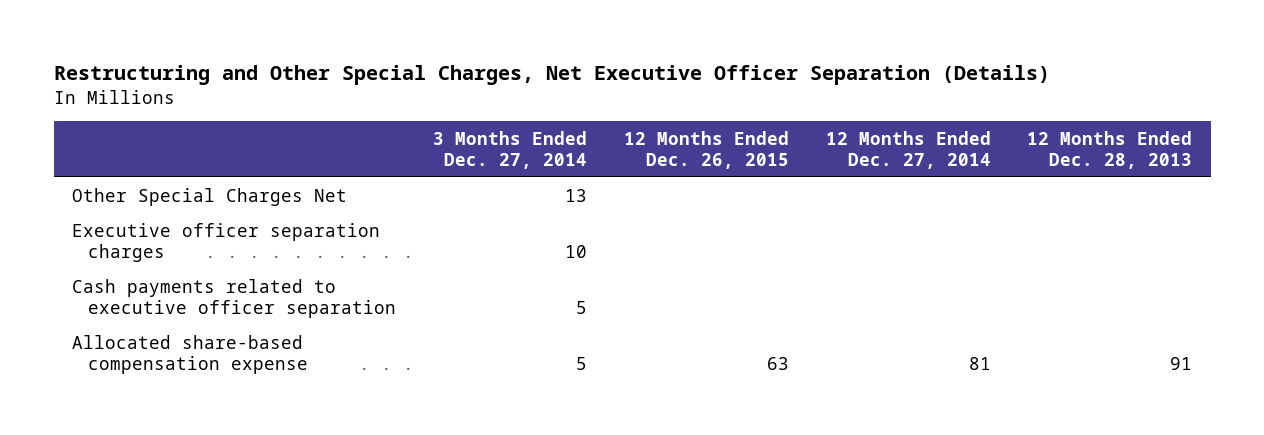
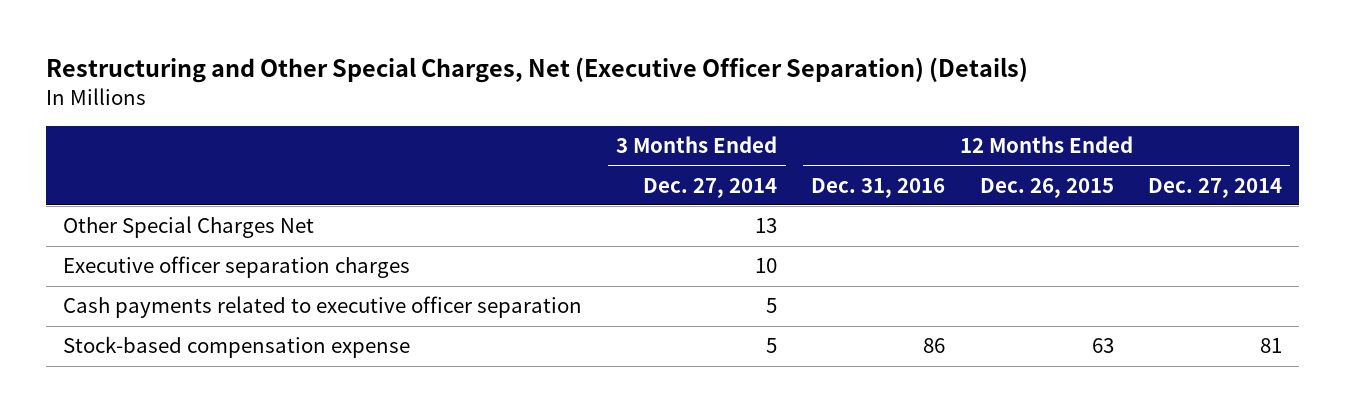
- Restructuring and Other Special Charges, Net Executive Officer Separation (Details)
+ Restructuring and Other Special Charges, Net (Executive Officer Separation) (Details)
- | 3 Months Ended Dec. 27, 2014 | 12 Months Ended Dec. 26, 2015 | 12 Months Ended Dec. 27, 2014 | 12 Months Ended Dec. 28, 2013
+ | 3 Months Ended Dec. 27, 2014 | 12 Months Ended Dec. 31, 2016 | 12 Months Ended Dec. 26, 2015 | 12 Months Ended Dec. 27, 2014
- Allocated share-based compensation expense | 5 | 63 | 81 | 91
+ Stock-based compensation expense | 5 | 86 | 63 | 81

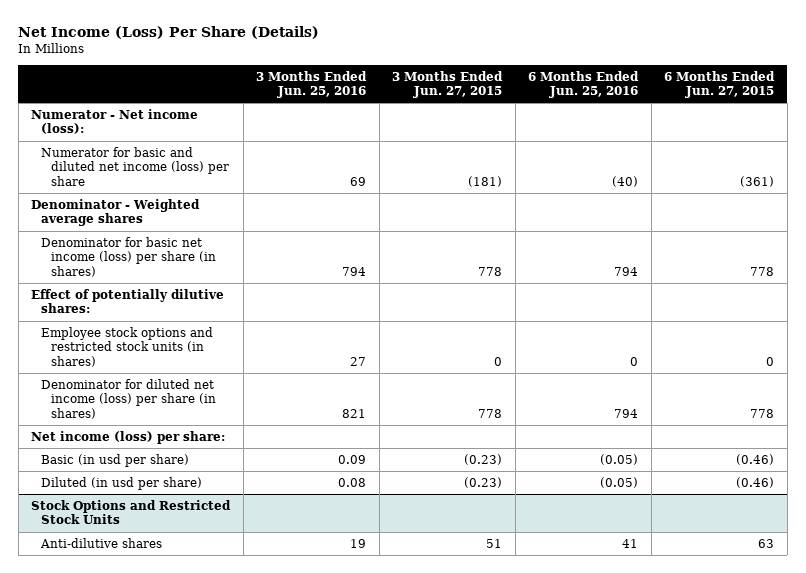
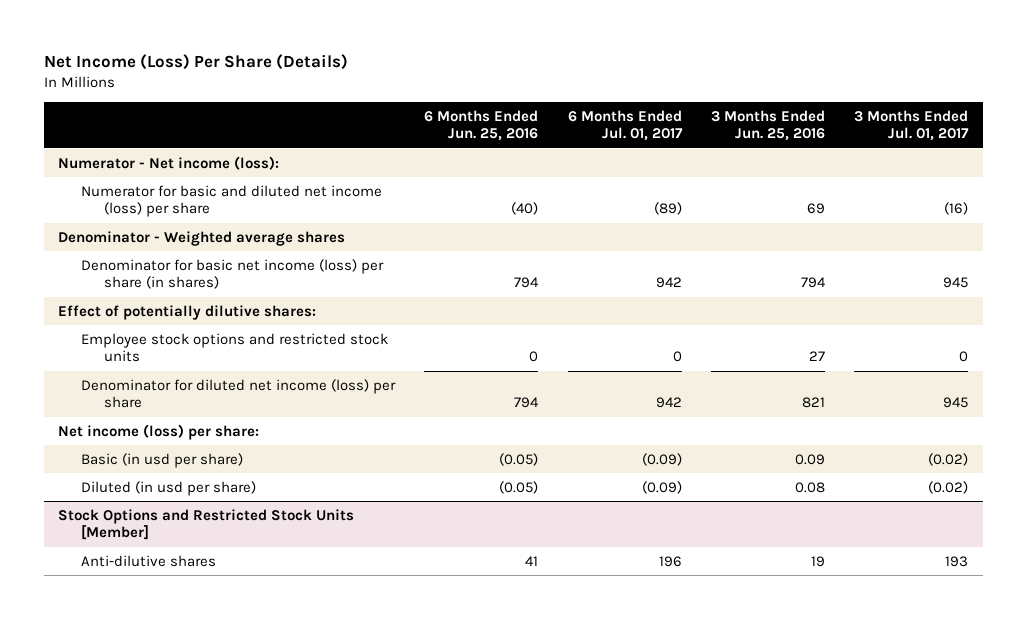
- | 3 Months Ended Jun. 25, 2016 | 3 Months Ended Jun. 27, 2015 | 6 Months Ended Jun. 25, 2016 | 6 Months Ended Jun. 27, 2015
+ | 6 Months Ended Jun. 25, 2016 | 6 Months Ended Jul. 01, 2017 | 3 Months Ended Jun. 25, 2016 | 3 Months Ended Jul. 01, 2017
- Employee stock options and restricted stock units (in shares) | 27 | 0 | 0 | 0
- Denominator for diluted net income (loss) per share (in shares) | 821 | 778 | 794 | 778
+ Employee stock options and restricted stock units | 0 | 0 | 27 | 0
+ Denominator for diluted net income (loss) per share | 794 | 942 | 821 | 945
- Stock Options and Restricted Stock Units
+ Stock Options and Restricted Stock Units [Member]

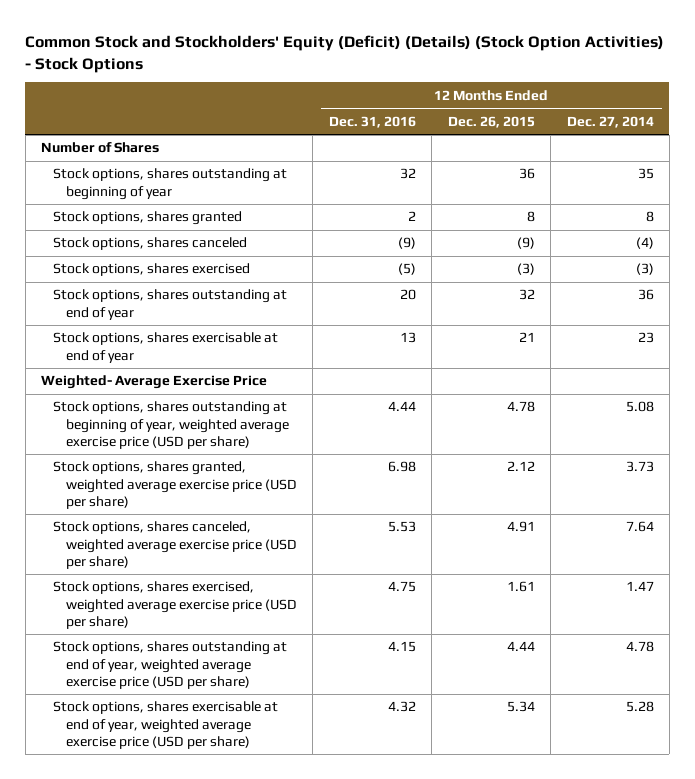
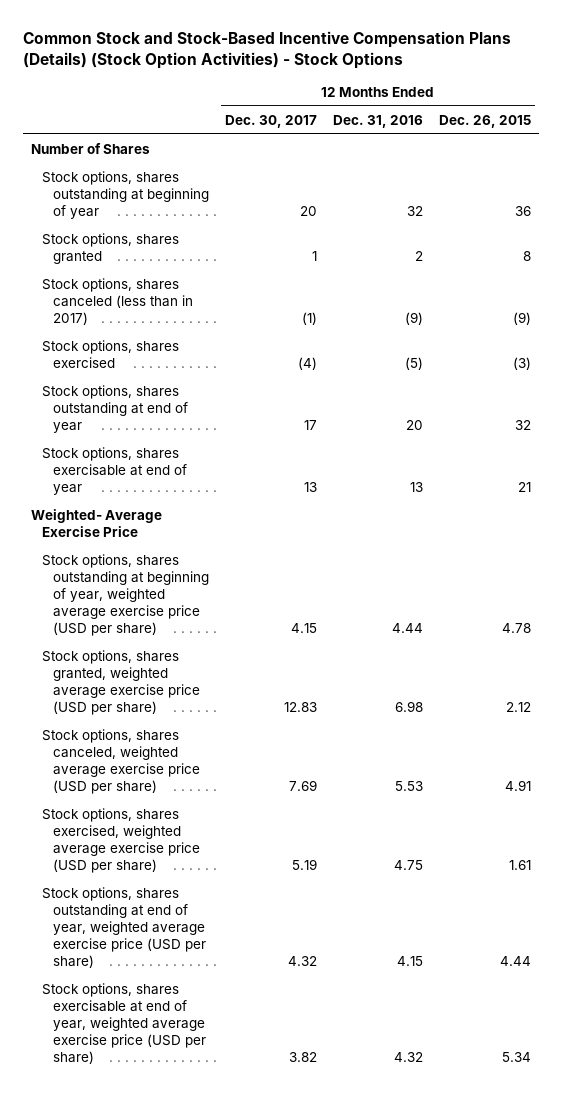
- Common Stock and Stockholders' Equity (Deficit) (Details) (Stock Option Activities) - Stock Options
+ Common Stock and Stock-Based Incentive Compensation Plans (Details) (Stock Option Activities) - Stock Options
- | 12 Months Ended Dec. 31, 2016 | 12 Months Ended Dec. 26, 2015 | 12 Months Ended Dec. 27, 2014
+ | 12 Months Ended Dec. 30, 2017 | 12 Months Ended Dec. 31, 2016 | 12 Months Ended Dec. 26, 2015
- Stock options, shares canceled | (9) | (9) | (4)
+ Stock options, shares canceled (less than in 2017) | (1) | (9) | (9)

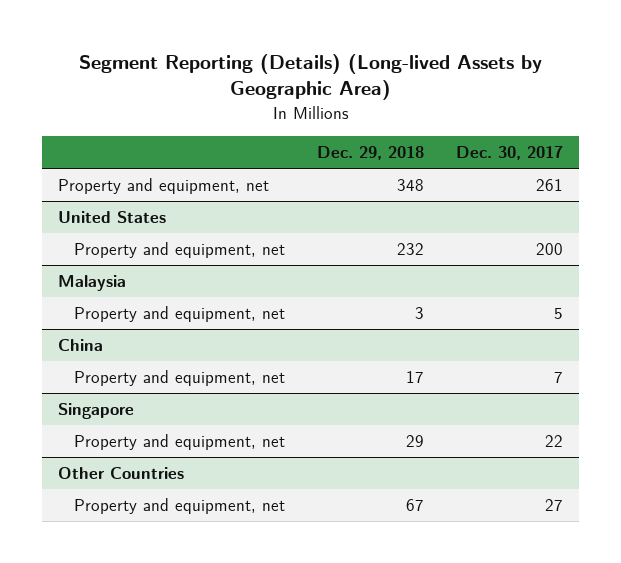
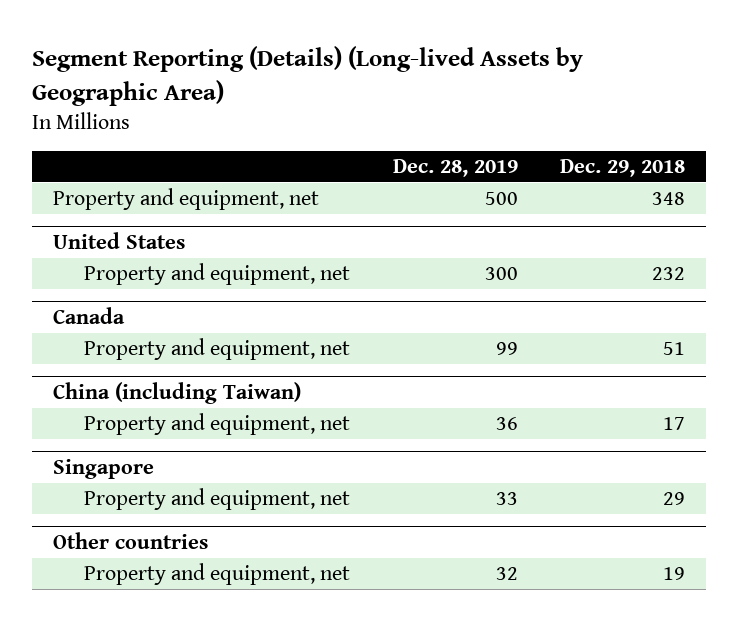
- | Dec. 29, 2018 | Dec. 30, 2017
+ | Dec. 28, 2019 | Dec. 29, 2018
- Malaysia
- Property and equipment, net | 3 | 5
- China
+ Canada
+ Property and equipment, net | 99 | 51
+ China (including Taiwan)
- Other Countries
- Property and equipment, net | 67 | 27
+ Other countries
+ Property and equipment, net | 32 | 19

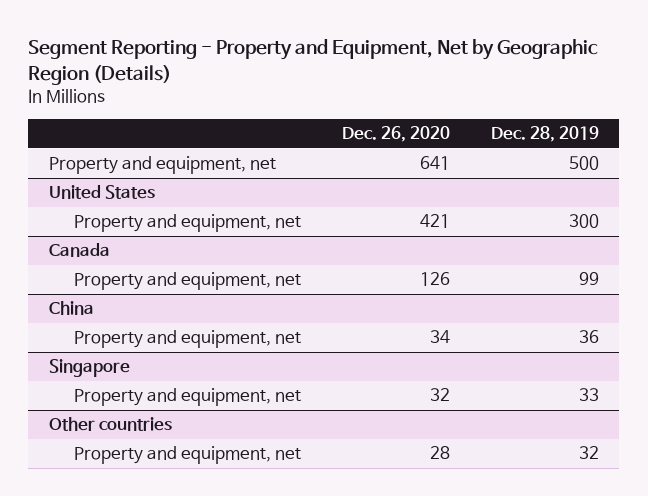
- Segment Reporting (Details) (Long-lived Assets by Geographic Area)
+ Segment Reporting - Property and Equipment, Net by Geographic Region (Details)
- | Dec. 28, 2019 | Dec. 29, 2018
+ | Dec. 26, 2020 | Dec. 28, 2019
- China (including Taiwan)
+ China

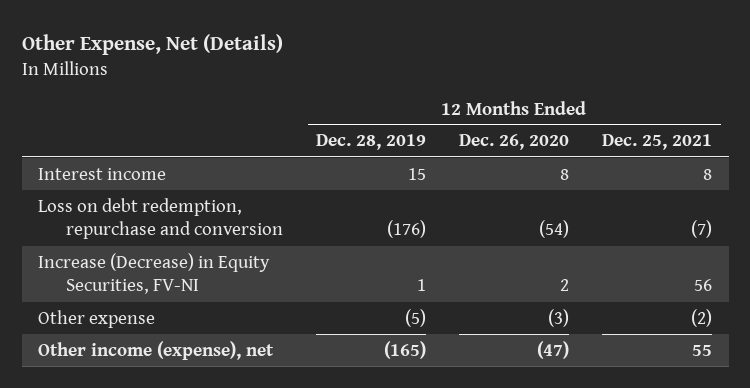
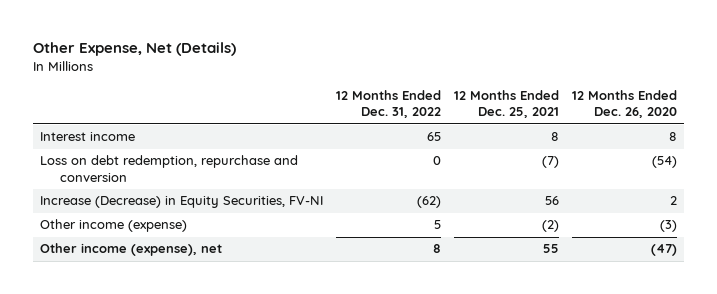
- | 12 Months Ended Dec. 28, 2019 | 12 Months Ended Dec. 26, 2020 | 12 Months Ended Dec. 25, 2021
+ | 12 Months Ended Dec. 31, 2022 | 12 Months Ended Dec. 25, 2021 | 12 Months Ended Dec. 26, 2020
- Other expense | (5) | (3) | (2)
+ Other income (expense) | 5 | (2) | (3)

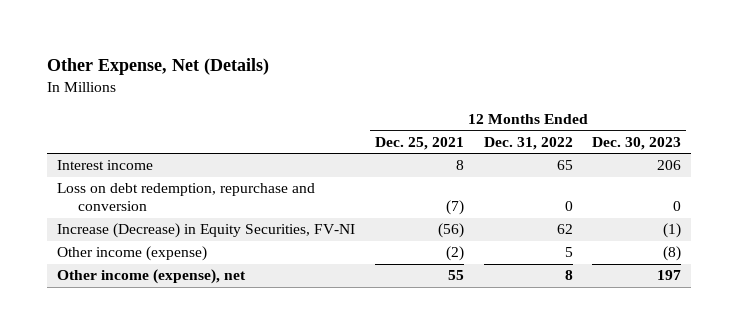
- | 12 Months Ended Dec. 31, 2022 | 12 Months Ended Dec. 25, 2021 | 12 Months Ended Dec. 26, 2020
+ | 12 Months Ended Dec. 25, 2021 | 12 Months Ended Dec. 31, 2022 | 12 Months Ended Dec. 30, 2023
- Increase (Decrease) in Equity Securities, FV-NI | (62) | 56 | 2
+ Increase (Decrease) in Equity Securities, FV-NI | (56) | 62 | (1)

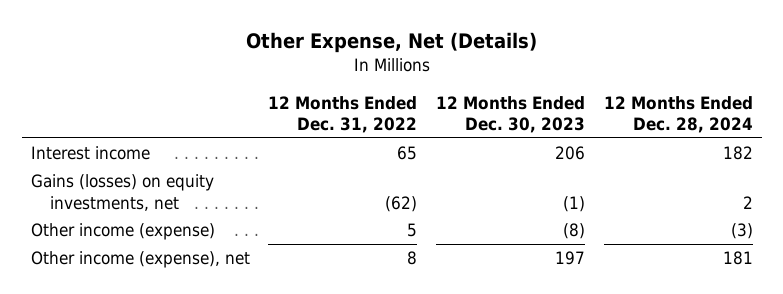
- | 12 Months Ended Dec. 25, 2021 | 12 Months Ended Dec. 31, 2022 | 12 Months Ended Dec. 30, 2023
+ | 12 Months Ended Dec. 31, 2022 | 12 Months Ended Dec. 30, 2023 | 12 Months Ended Dec. 28, 2024
- Loss on debt redemption, repurchase and conversion | (7) | 0 | 0
- Increase (Decrease) in Equity Securities, FV-NI | (56) | 62 | (1)
+ Gains (losses) on equity investments, net | (62) | (1) | 2

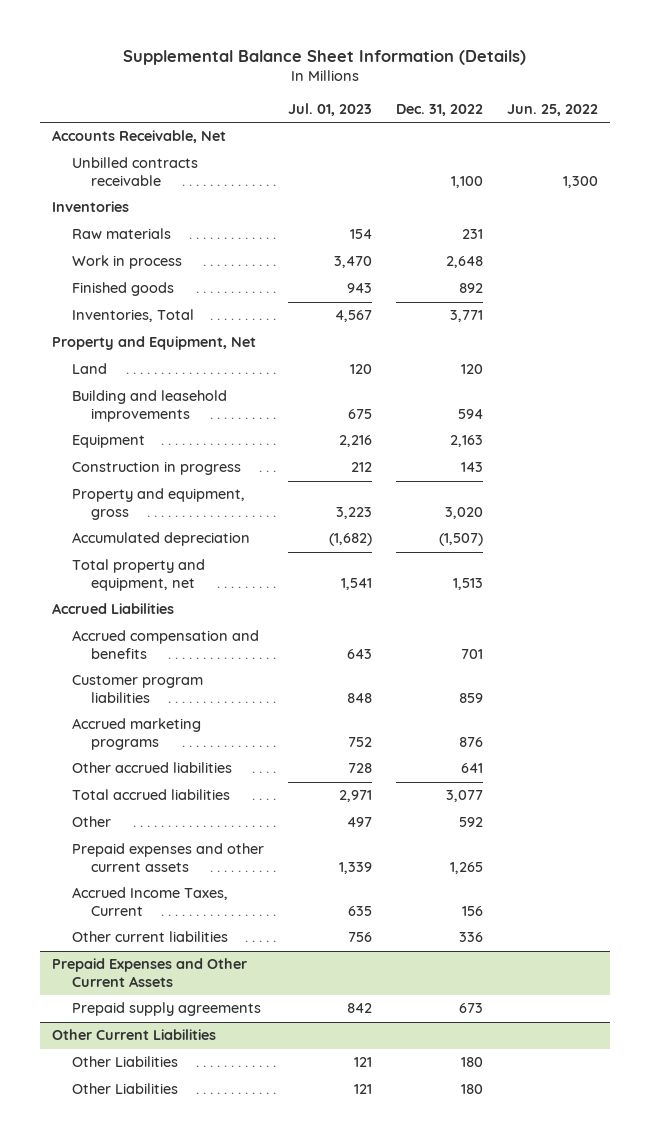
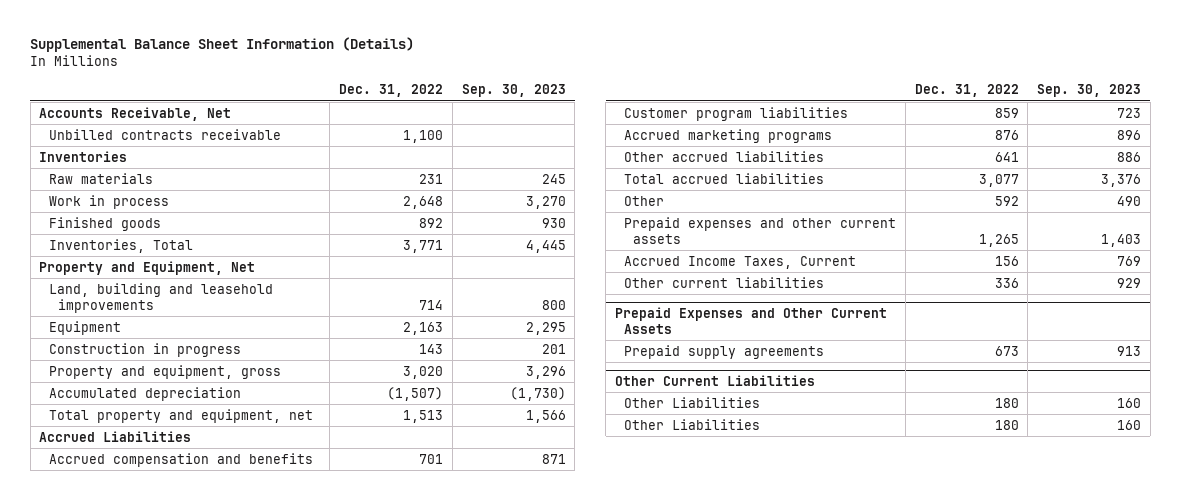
- | Jul. 01, 2023 | Dec. 31, 2022 | Jun. 25, 2022
+ | Dec. 31, 2022 | Sep. 30, 2023
- Land | 120 | 120 |
- Building and leasehold improvements | 675 | 594 |
+ Land, building and leasehold improvements | 714 | 800

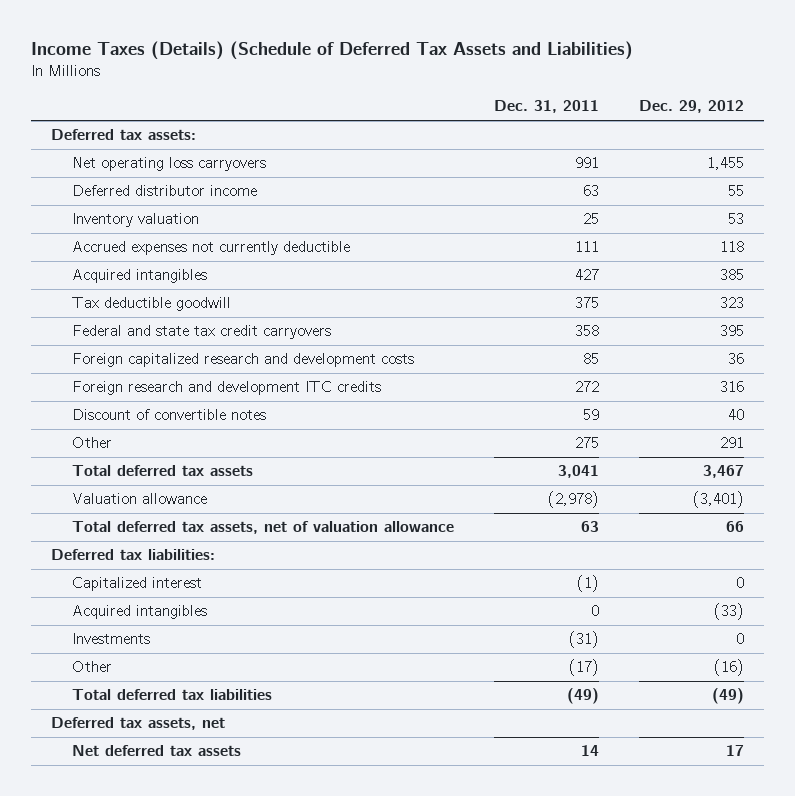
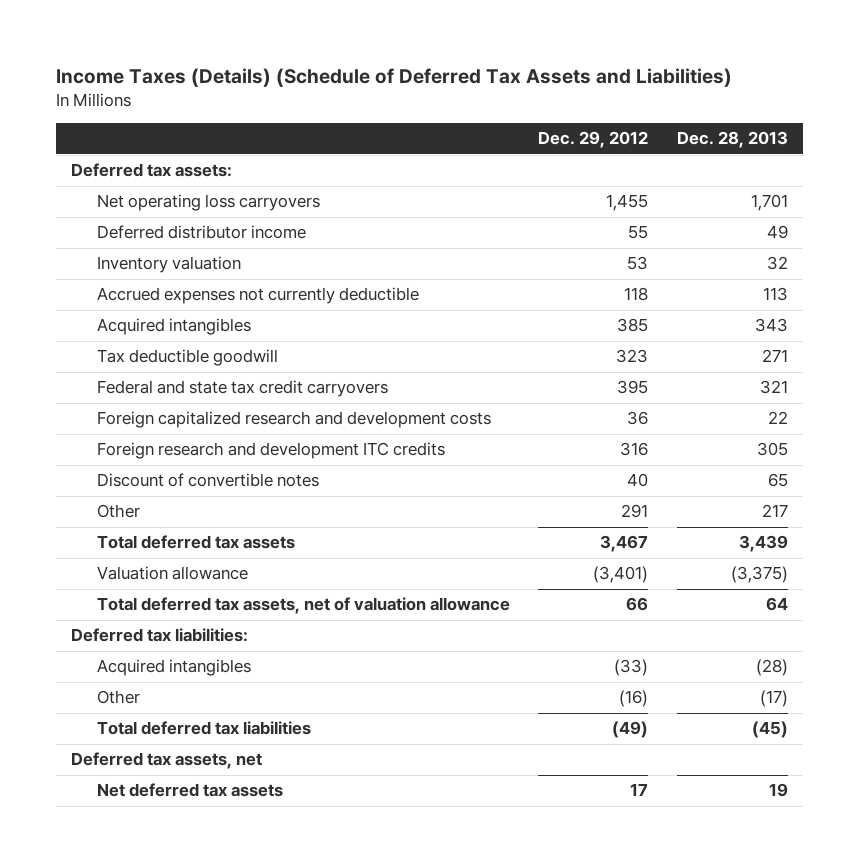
- | Dec. 31, 2011 | Dec. 29, 2012
+ | Dec. 29, 2012 | Dec. 28, 2013
- Capitalized interest | (1) | 0
- Investments | (31) | 0

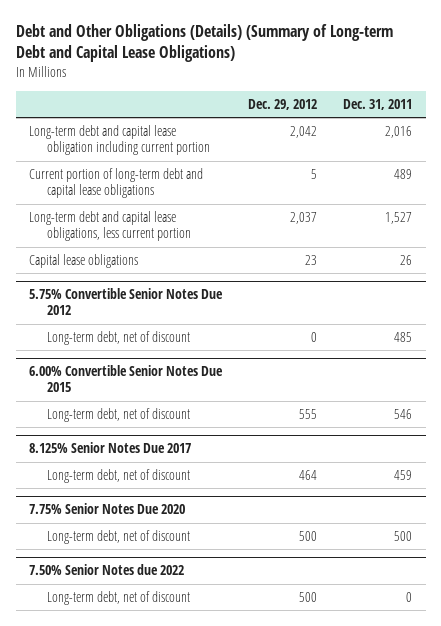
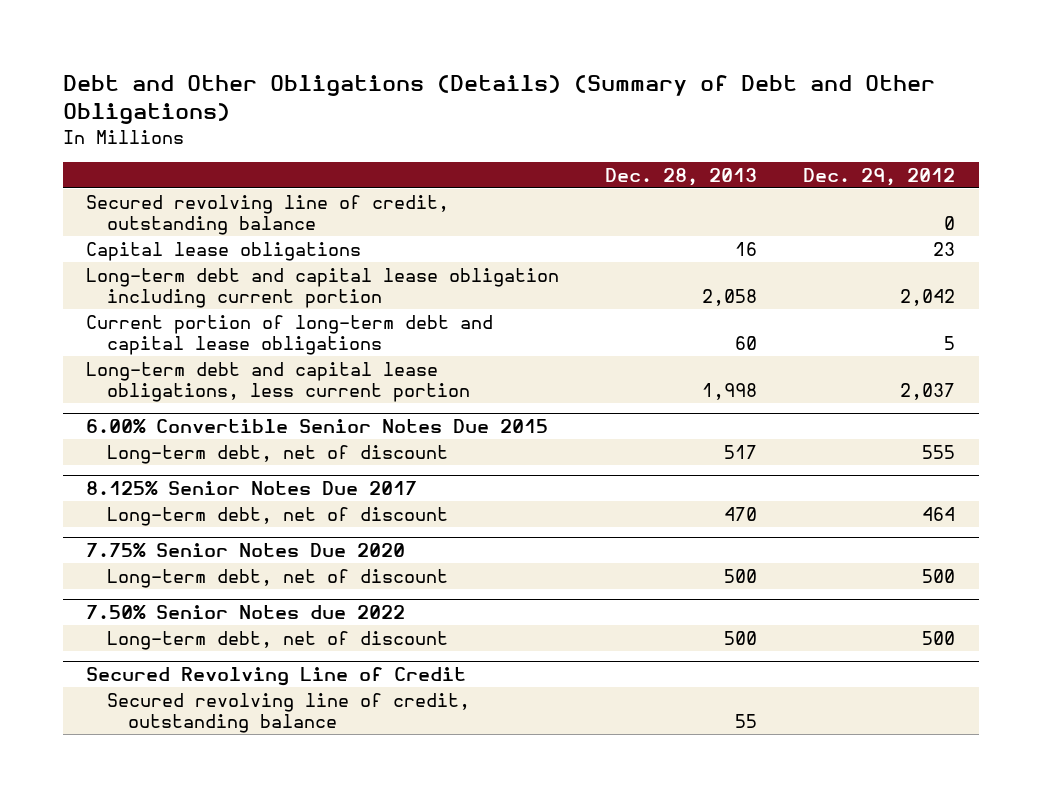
- Debt and Other Obligations (Details) (Summary of Long-term Debt and Capital Lease Obligations)
+ Debt and Other Obligations (Details) (Summary of Debt and Other Obligations)
- | Dec. 29, 2012 | Dec. 31, 2011
+ | Dec. 28, 2013 | Dec. 29, 2012
+ Secured revolving line of credit, outstanding balance | | 0
moved up: Capital lease obligations | 16 | 23
- 5.75% Convertible Senior Notes Due 2012
- Long-term debt, net of discount | 0 | 485
+ Secured Revolving Line of Credit
+ Secured revolving line of credit, outstanding balance | 55 |

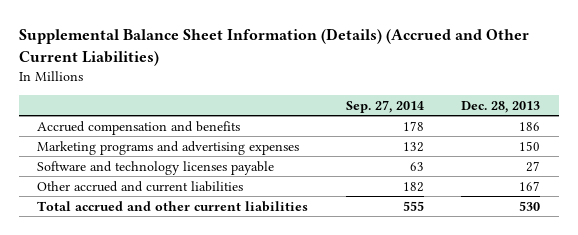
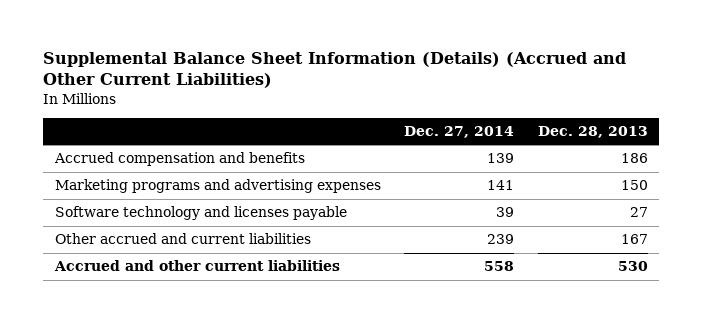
- | Sep. 27, 2014 | Dec. 28, 2013
+ | Dec. 27, 2014 | Dec. 28, 2013
- Software and technology licenses payable | 63 | 27
+ Software technology and licenses payable | 39 | 27
- Total accrued and other current liabilities | 555 | 530
+ Accrued and other current liabilities | 558 | 530

